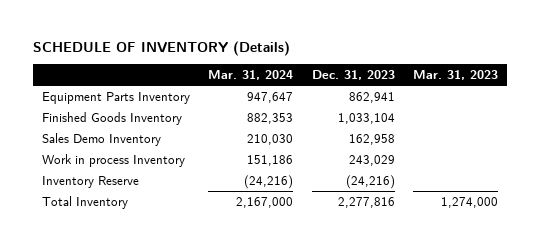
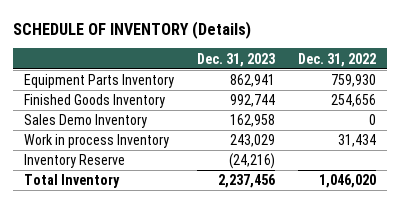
- | Mar. 31, 2024 | Dec. 31, 2023 | Mar. 31, 2023
+ | Dec. 31, 2023 | Dec. 31, 2022
- Finished Goods Inventory | 882,353 | 1,033,104 |
+ Finished Goods Inventory | 992,744 | 254,656
- Total Inventory | 2,167,000 | 2,277,816 | 1,274,000
+ Total Inventory | 2,237,456 | 1,046,020

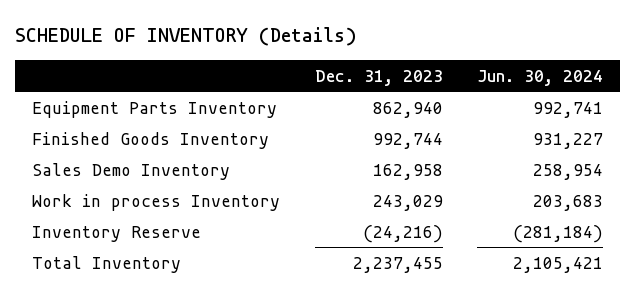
- | Dec. 31, 2023 | Dec. 31, 2022
+ | Dec. 31, 2023 | Jun. 30, 2024
- Equipment Parts Inventory | 862,941 | 759,930
+ Equipment Parts Inventory | 862,940 | 992,741
- Total Inventory | 2,237,456 | 1,046,020
+ Total Inventory | 2,237,455 | 2,105,421

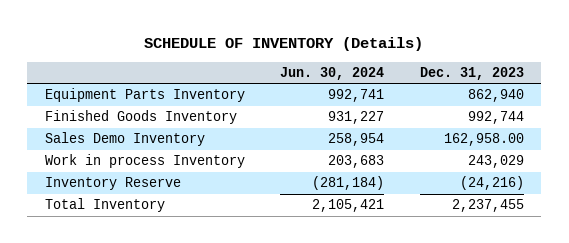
- | Dec. 31, 2023 | Jun. 30, 2024
+ | Jun. 30, 2024 | Dec. 31, 2023
- Sales Demo Inventory | 162,958 | 258,954
+ Sales Demo Inventory | 258,954 | 162,958.00

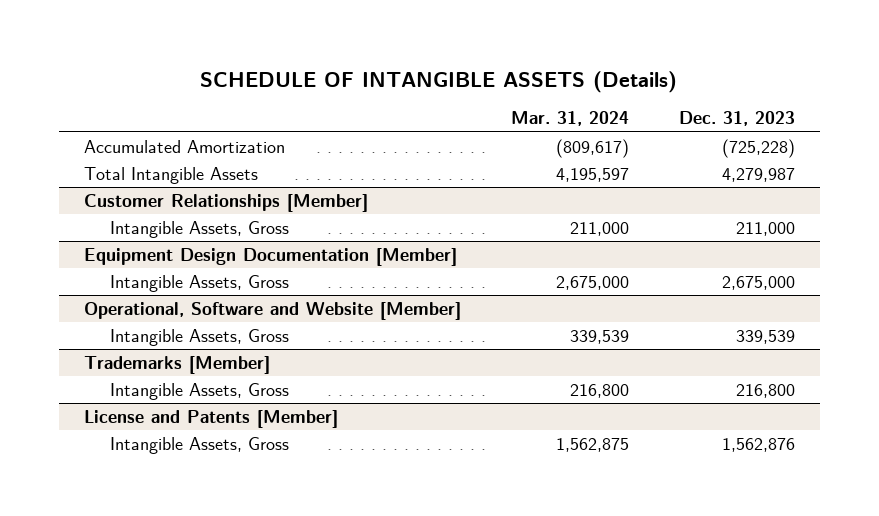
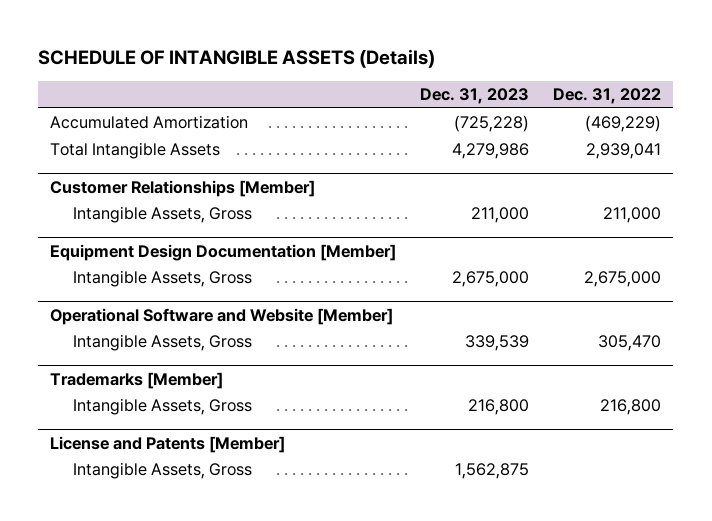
- | Mar. 31, 2024 | Dec. 31, 2023
+ | Dec. 31, 2023 | Dec. 31, 2022
- Total Intangible Assets | 4,195,597 | 4,279,987
+ Total Intangible Assets | 4,279,986 | 2,939,041
- Operational, Software and Website [Member]
+ Operational Software and Website [Member]
@ License and Patents [Member]
- Intangible Assets, Gross | 1,562,875 | 1,562,876
+ Intangible Assets, Gross | 1,562,875 |

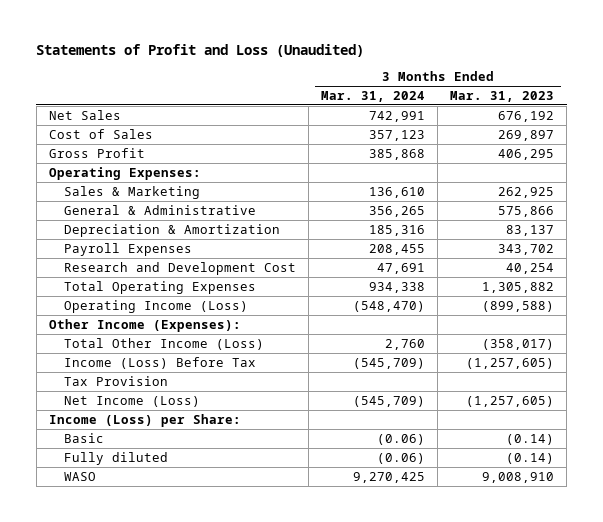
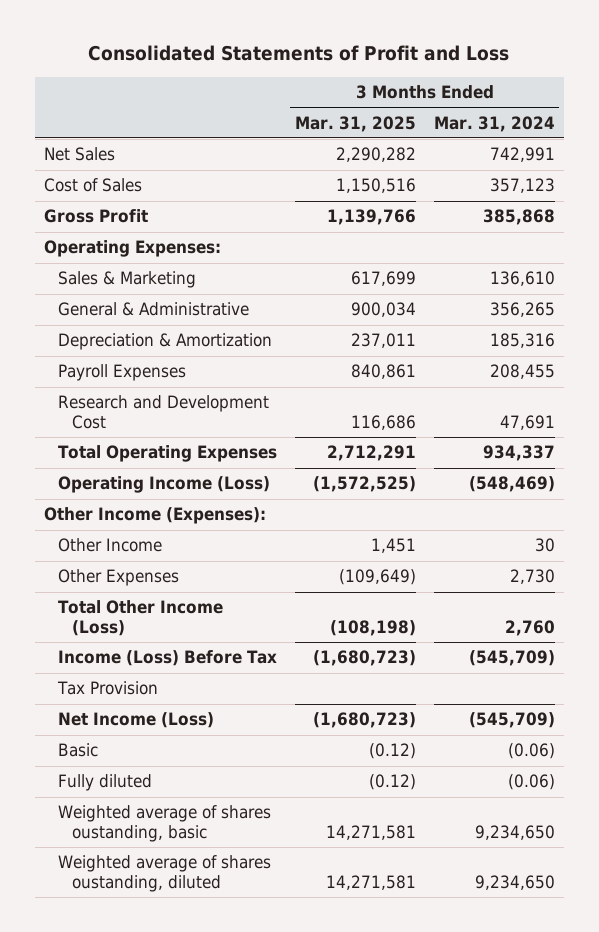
- Statements of Profit and Loss (Unaudited)
+ Consolidated Statements of Profit and Loss
- | 3 Months Ended Mar. 31, 2024 | 3 Months Ended Mar. 31, 2023
+ | 3 Months Ended Mar. 31, 2025 | 3 Months Ended Mar. 31, 2024
- Total Operating Expenses | 934,338 | 1,305,882
- Operating Income (Loss) | (548,470) | (899,588)
+ Total Operating Expenses | 2,712,291 | 934,337
+ Operating Income (Loss) | (1,572,525) | (548,469)
+ Other Income | 1,451 | 30
+ Other Expenses | (109,649) | 2,730
- Income (Loss) per Share:
- WASO | 9,270,425 | 9,008,910
+ Weighted average of shares oustanding, basic | 14,271,581 | 9,234,650
+ Weighted average of shares oustanding, diluted | 14,271,581 | 9,234,650

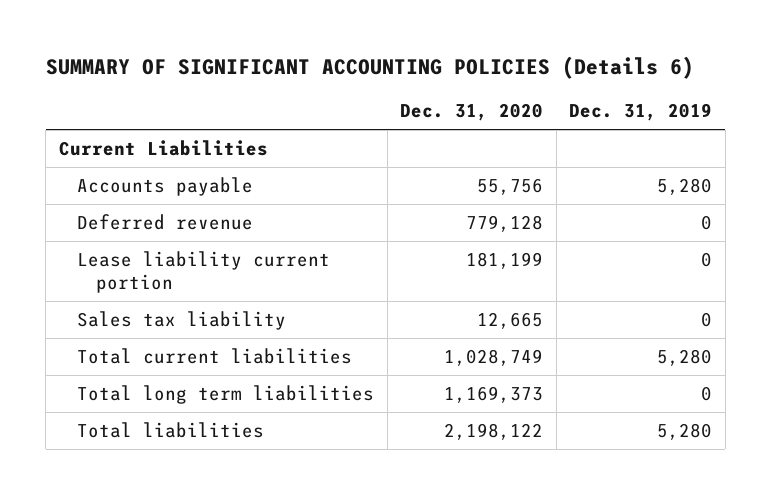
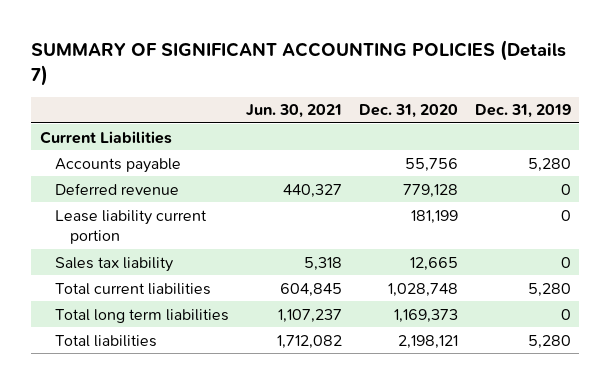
- SUMMARY OF SIGNIFICANT ACCOUNTING POLICIES (Details 6)
+ SUMMARY OF SIGNIFICANT ACCOUNTING POLICIES (Details 7)
- | Dec. 31, 2020 | Dec. 31, 2019
+ | Jun. 30, 2021 | Dec. 31, 2020 | Dec. 31, 2019
- Total current liabilities | 1,028,749 | 5,280
+ Total current liabilities | 604,845 | 1,028,748 | 5,280
- Total liabilities | 2,198,122 | 5,280
+ Total liabilities | 1,712,082 | 2,198,121 | 5,280

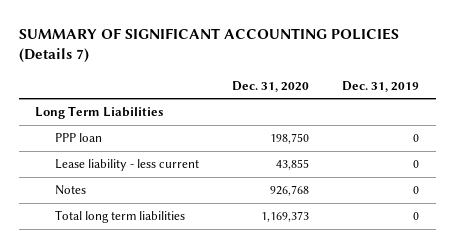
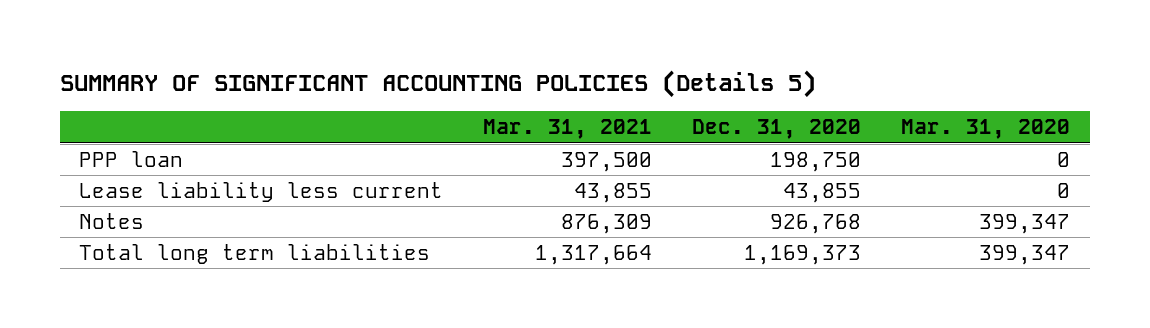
- SUMMARY OF SIGNIFICANT ACCOUNTING POLICIES (Details 7)
+ SUMMARY OF SIGNIFICANT ACCOUNTING POLICIES (Details 5)
- | Dec. 31, 2020 | Dec. 31, 2019
+ | Mar. 31, 2021 | Dec. 31, 2020 | Mar. 31, 2020
- Long Term Liabilities
- Lease liability - less current | 43,855 | 0
+ Lease liability less current | 43,855 | 43,855 | 0

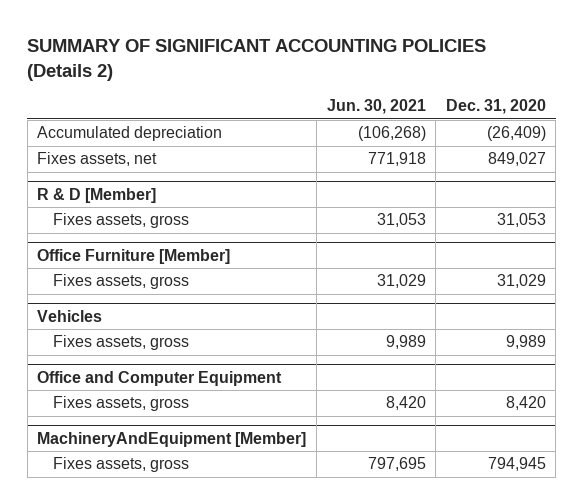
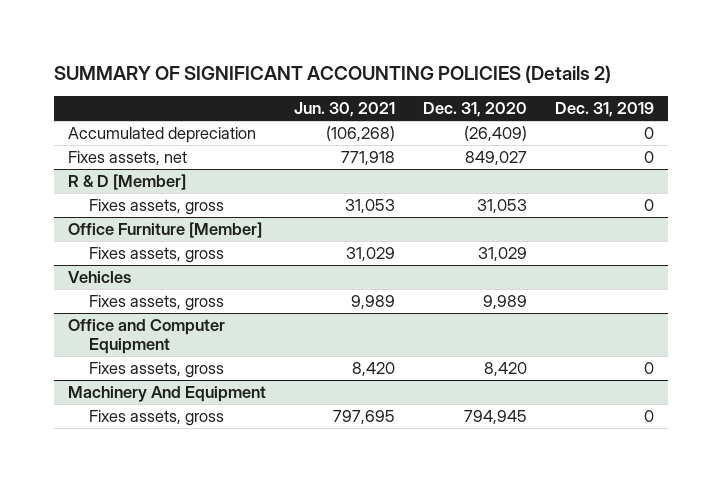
- | Jun. 30, 2021 | Dec. 31, 2020
+ | Jun. 30, 2021 | Dec. 31, 2020 | Dec. 31, 2019
- MachineryAndEquipment [Member]
+ Machinery And Equipment

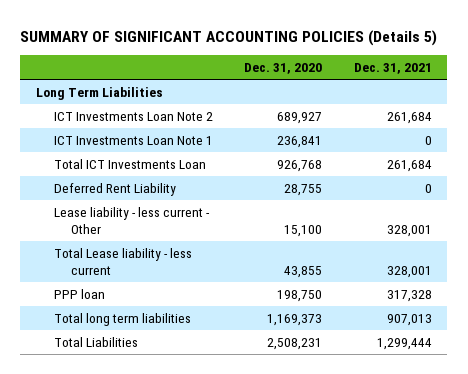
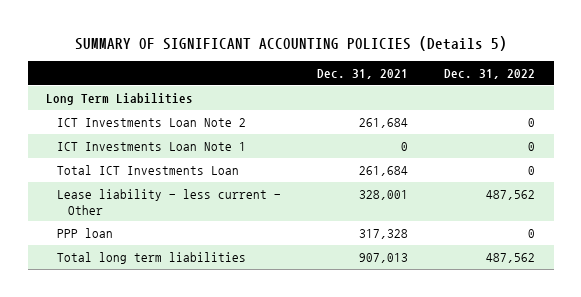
- | Dec. 31, 2020 | Dec. 31, 2021
+ | Dec. 31, 2021 | Dec. 31, 2022
- Deferred Rent Liability | 28,755 | 0
- Total Lease liability - less current | 43,855 | 328,001
- Total Liabilities | 2,508,231 | 1,299,444

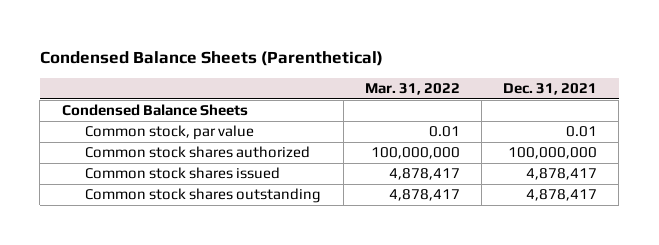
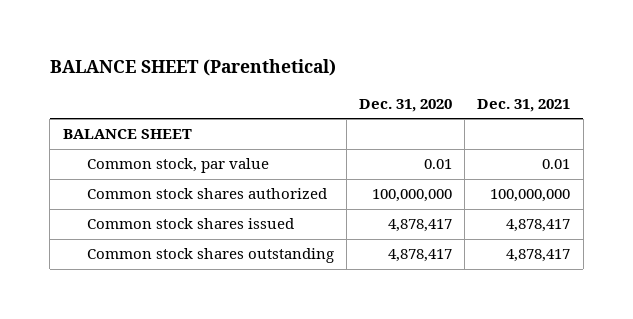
- Condensed Balance Sheets (Parenthetical)
+ BALANCE SHEET (Parenthetical)
- | Mar. 31, 2022 | Dec. 31, 2021
+ | Dec. 31, 2020 | Dec. 31, 2021
- Condensed Balance Sheets
+ BALANCE SHEET

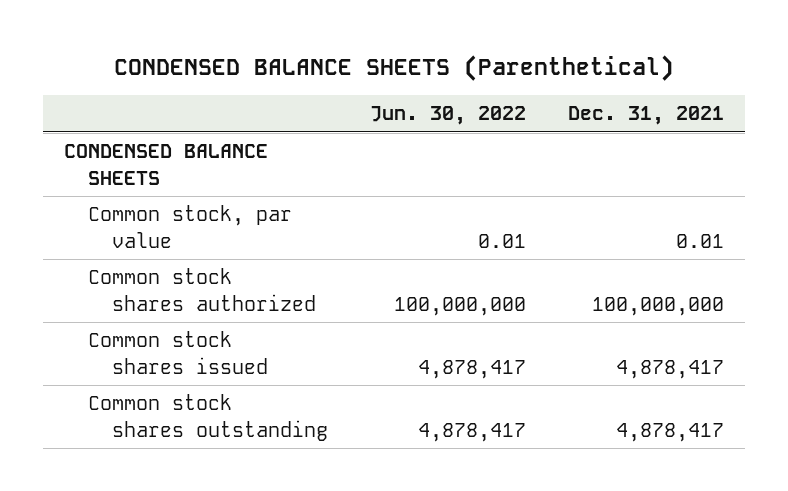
- BALANCE SHEET (Parenthetical)
+ CONDENSED BALANCE SHEETS (Parenthetical)
- | Dec. 31, 2020 | Dec. 31, 2021
+ | Jun. 30, 2022 | Dec. 31, 2021
- BALANCE SHEET
+ CONDENSED BALANCE SHEETS

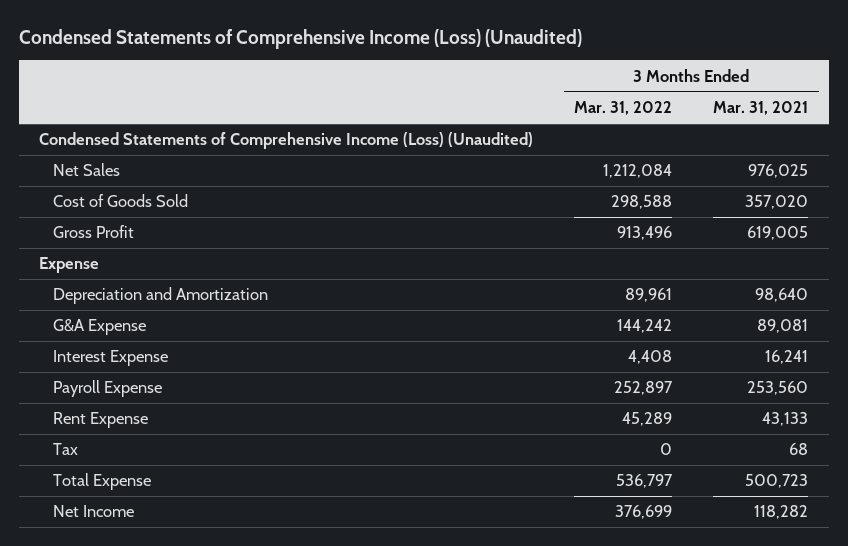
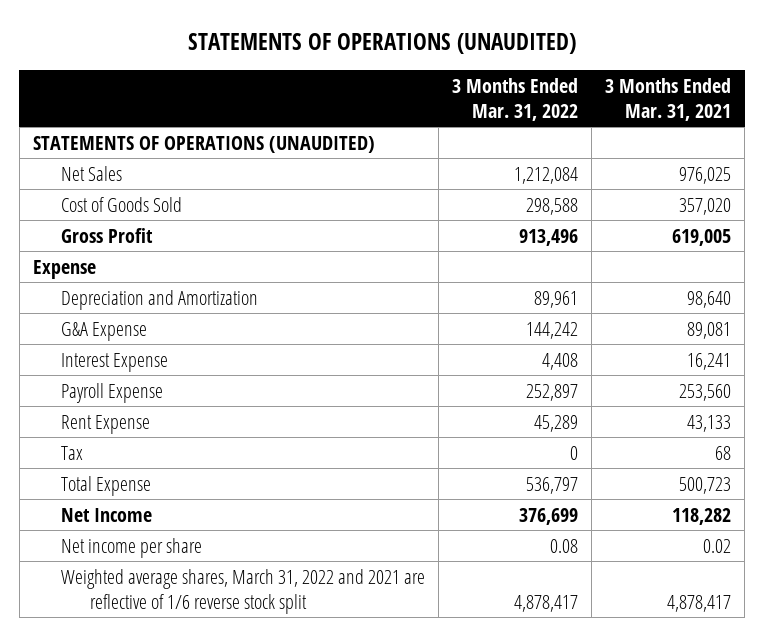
- Condensed Statements of Comprehensive Income (Loss) (Unaudited)
+ STATEMENTS OF OPERATIONS (UNAUDITED)
- Condensed Statements of Comprehensive Income (Loss) (Unaudited)
+ STATEMENTS OF OPERATIONS (UNAUDITED)
+ Net income per share | 0.08 | 0.02
+ Weighted average shares, March 31, 2022 and 2021 are reflective of 1/6 reverse stock split | 4,878,417 | 4,878,417

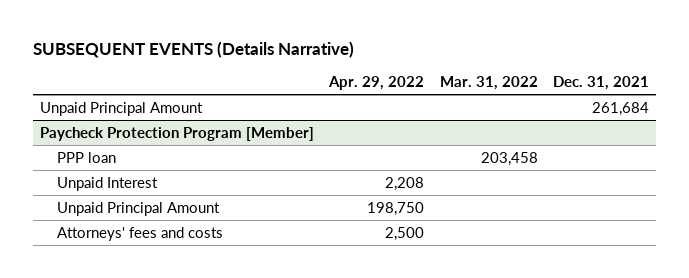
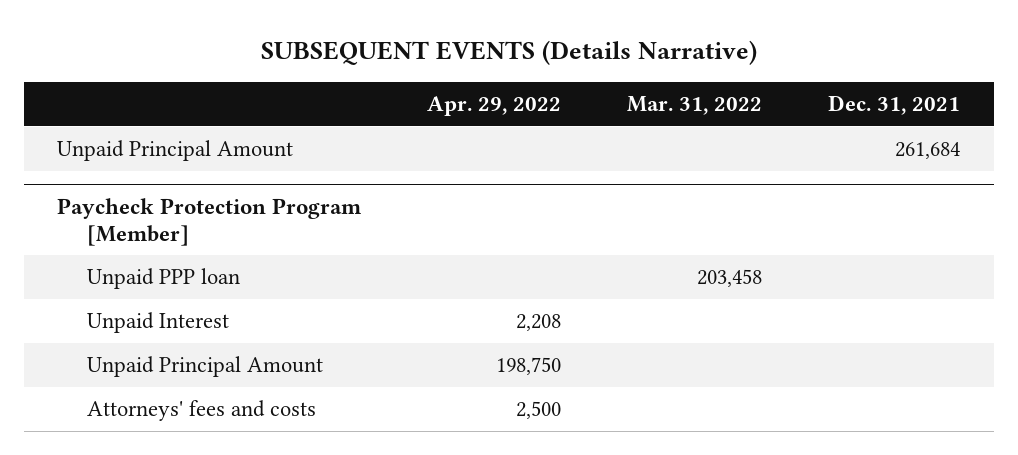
@ Paycheck Protection Program [Member]
- PPP loan | | 203,458 |
+ Unpaid PPP loan | | 203,458 |

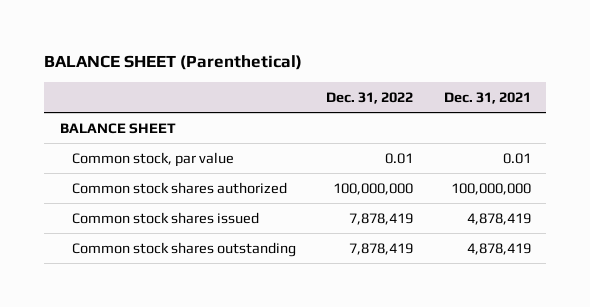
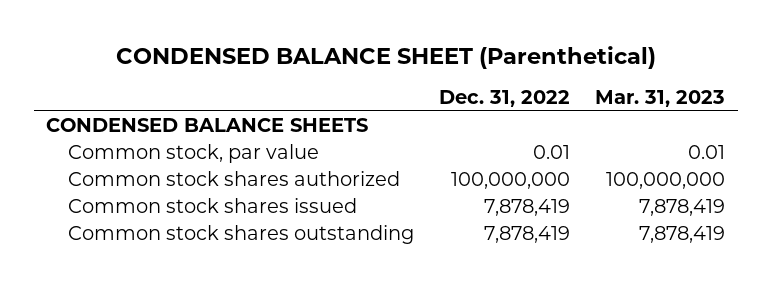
- BALANCE SHEET (Parenthetical)
+ CONDENSED BALANCE SHEET (Parenthetical)
- | Dec. 31, 2022 | Dec. 31, 2021
+ | Dec. 31, 2022 | Mar. 31, 2023
- BALANCE SHEET
+ CONDENSED BALANCE SHEETS

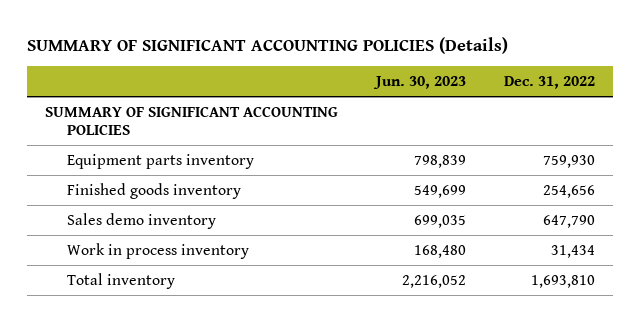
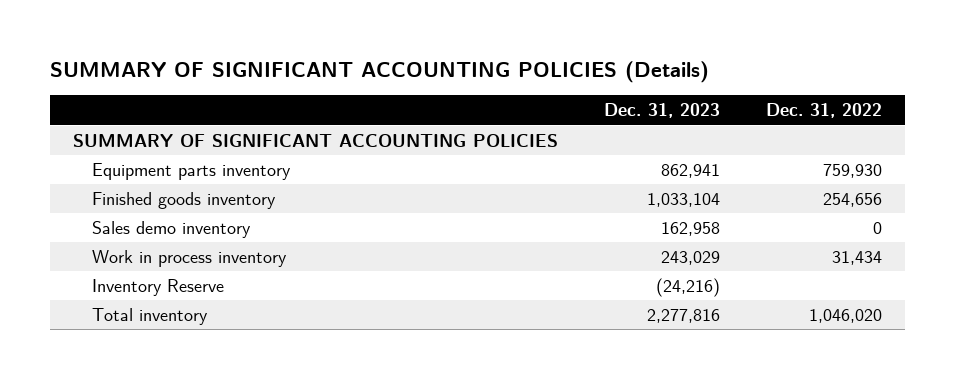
- | Jun. 30, 2023 | Dec. 31, 2022
+ | Dec. 31, 2023 | Dec. 31, 2022
- Sales demo inventory | 699,035 | 647,790
+ Sales demo inventory | 162,958 | 0
- Total inventory | 2,216,052 | 1,693,810
+ Inventory Reserve | (24,216) |
+ Total inventory | 2,277,816 | 1,046,020

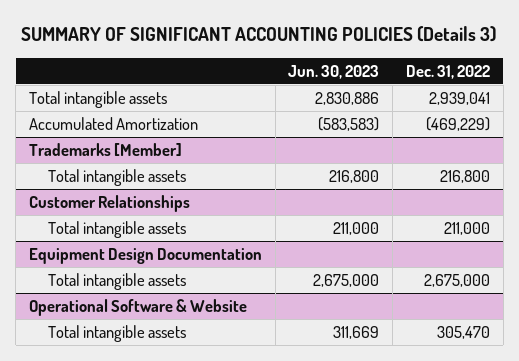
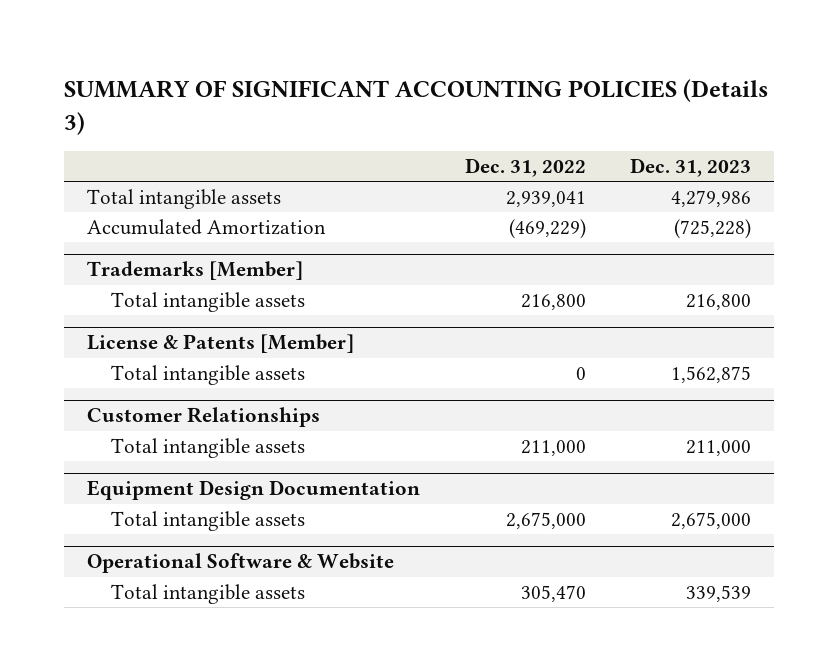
- | Jun. 30, 2023 | Dec. 31, 2022
+ | Dec. 31, 2022 | Dec. 31, 2023
+ License & Patents [Member]
+ Total intangible assets | 0 | 1,562,875

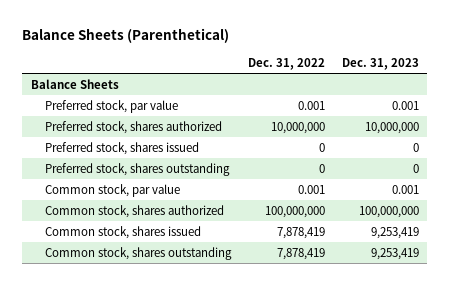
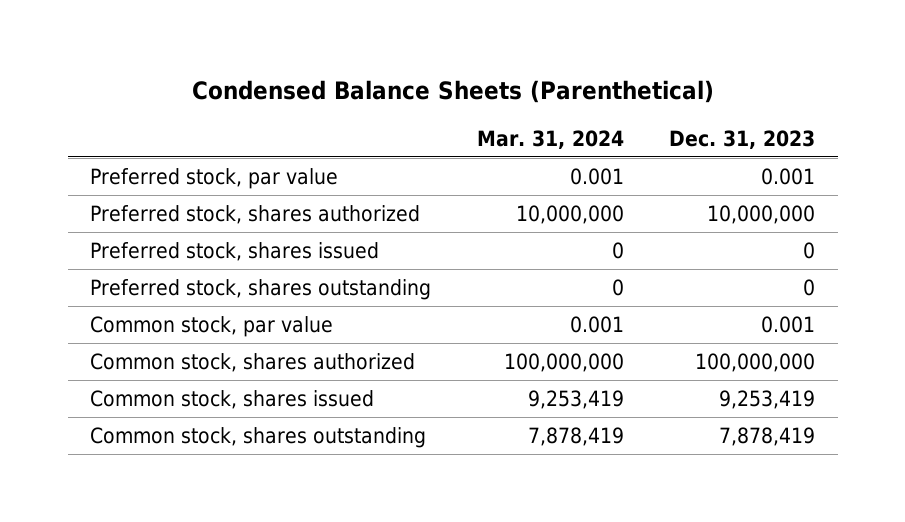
- Balance Sheets (Parenthetical)
+ Condensed Balance Sheets (Parenthetical)
- | Dec. 31, 2022 | Dec. 31, 2023
+ | Mar. 31, 2024 | Dec. 31, 2023
- Balance Sheets
- Common stock, shares outstanding | 7,878,419 | 9,253,419
+ Common stock, shares outstanding | 7,878,419 | 7,878,419

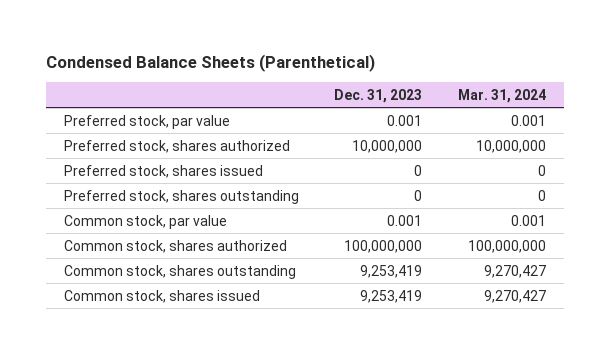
- | Mar. 31, 2024 | Dec. 31, 2023
+ | Dec. 31, 2023 | Mar. 31, 2024
- Common stock, shares issued | 9,253,419 | 9,253,419
- Common stock, shares outstanding | 7,878,419 | 7,878,419
+ Common stock, shares outstanding | 9,253,419 | 9,270,427
+ Common stock, shares issued | 9,253,419 | 9,270,427

